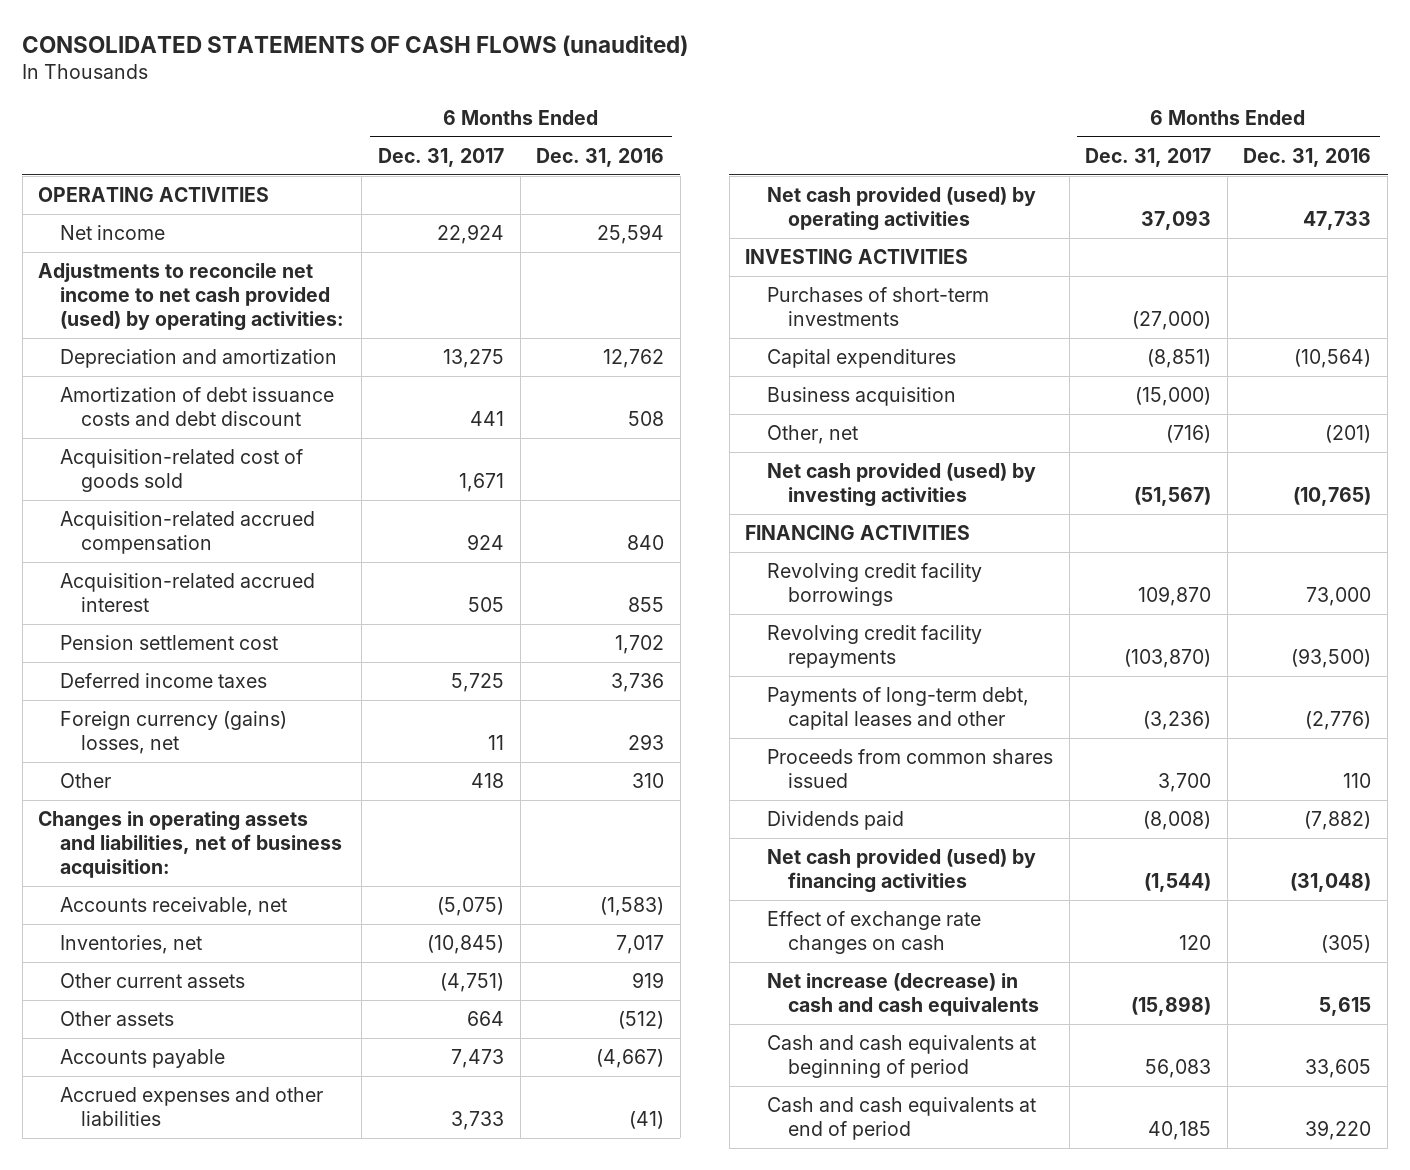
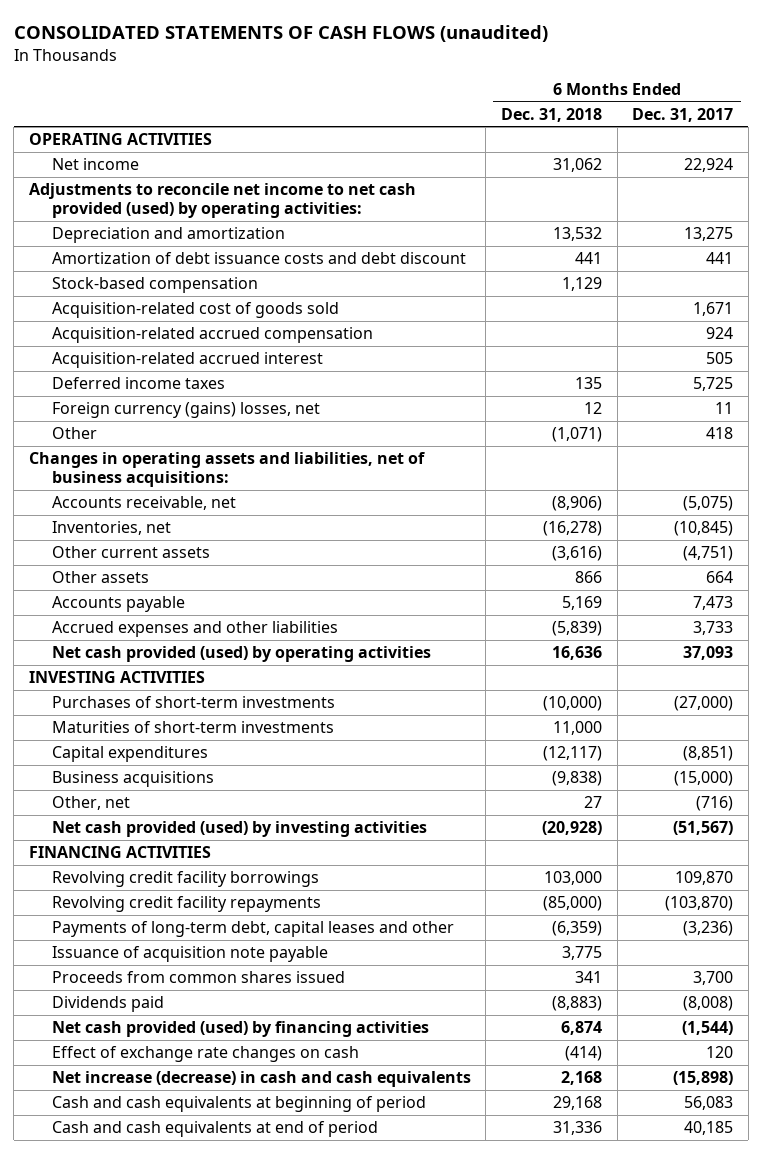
- | 6 Months Ended Dec. 31, 2017 | 6 Months Ended Dec. 31, 2016
+ | 6 Months Ended Dec. 31, 2018 | 6 Months Ended Dec. 31, 2017
+ Stock-based compensation | 1,129 |
- Pension settlement cost | | 1,702
- Changes in operating assets and liabilities, net of business acquisition:
+ Changes in operating assets and liabilities, net of business acquisitions:
+ Maturities of short-term investments | 11,000 |
- Business acquisition | (15,000) |
+ Business acquisitions | (9,838) | (15,000)
+ Issuance of acquisition note payable | 3,775 |

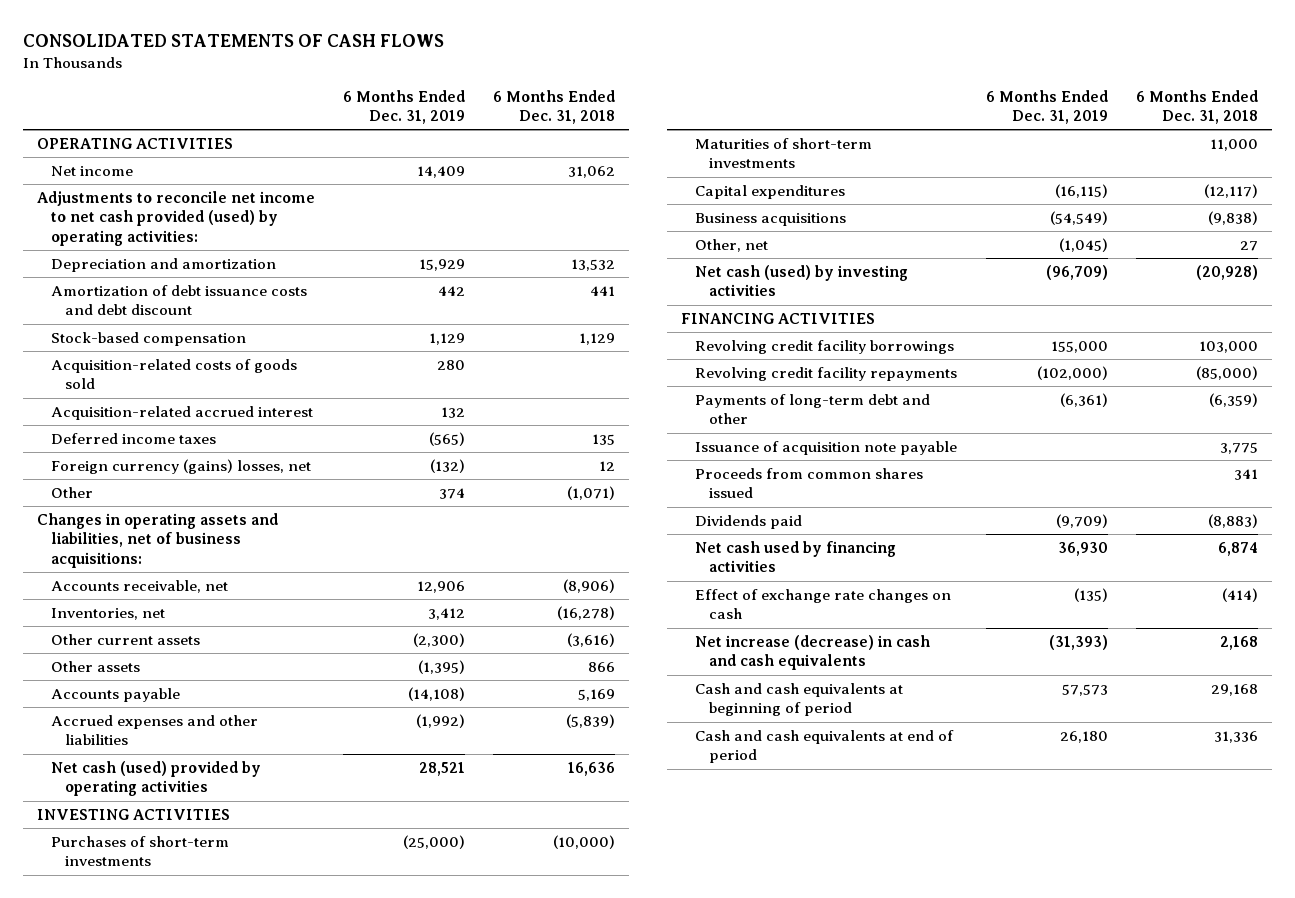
- CONSOLIDATED STATEMENTS OF CASH FLOWS (unaudited)
+ CONSOLIDATED STATEMENTS OF CASH FLOWS
- | 6 Months Ended Dec. 31, 2018 | 6 Months Ended Dec. 31, 2017
+ | 6 Months Ended Dec. 31, 2019 | 6 Months Ended Dec. 31, 2018
- Acquisition-related cost of goods sold | | 1,671
- Acquisition-related accrued compensation | | 924
+ Acquisition-related costs of goods sold | 280 |
- Net cash provided (used) by operating activities | 16,636 | 37,093
+ Net cash (used) provided by operating activities | 28,521 | 16,636
- Net cash provided (used) by investing activities | (20,928) | (51,567)
+ Net cash (used) by investing activities | (96,709) | (20,928)
- Payments of long-term debt, capital leases and other | (6,359) | (3,236)
+ Payments of long-term debt and other | (6,361) | (6,359)
- Net cash provided (used) by financing activities | 6,874 | (1,544)
+ Net cash used by financing activities | 36,930 | 6,874

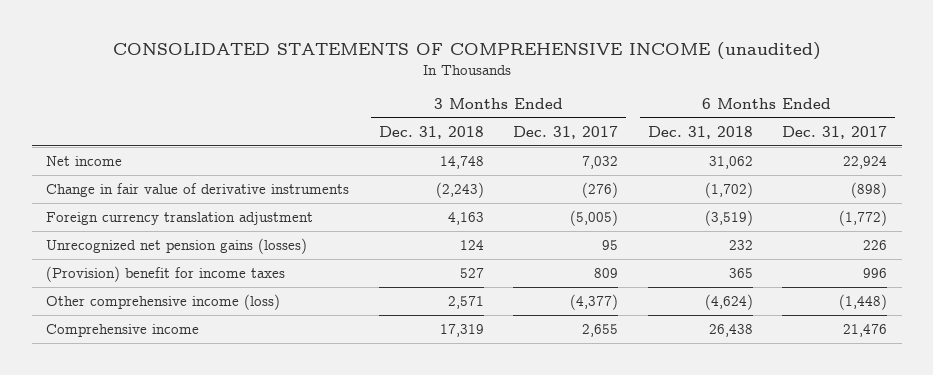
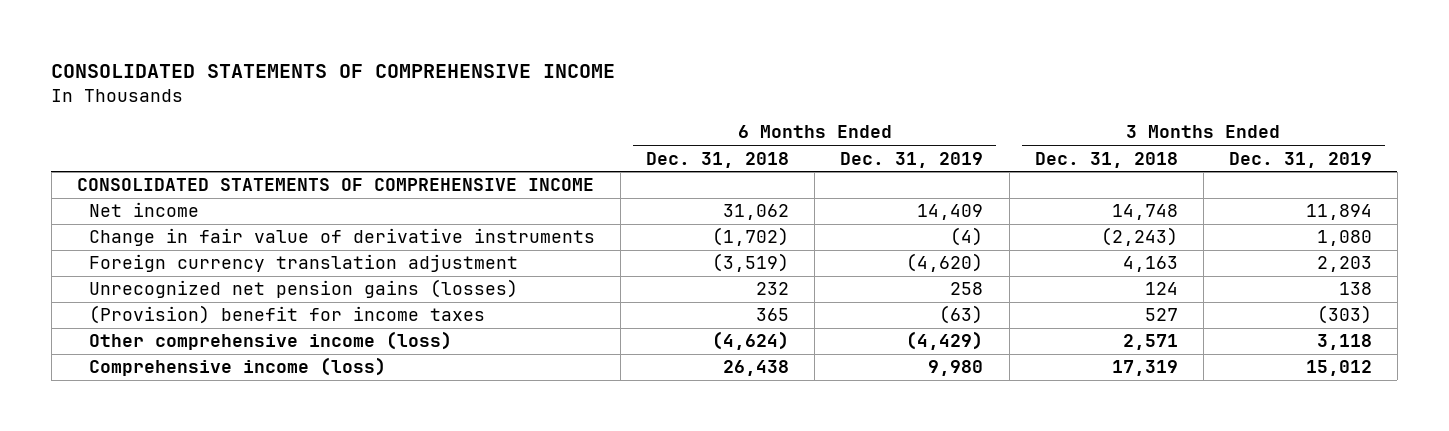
- CONSOLIDATED STATEMENTS OF COMPREHENSIVE INCOME (unaudited)
+ CONSOLIDATED STATEMENTS OF COMPREHENSIVE INCOME
- | 3 Months Ended Dec. 31, 2018 | 3 Months Ended Dec. 31, 2017 | 6 Months Ended Dec. 31, 2018 | 6 Months Ended Dec. 31, 2017
+ | 6 Months Ended Dec. 31, 2018 | 6 Months Ended Dec. 31, 2019 | 3 Months Ended Dec. 31, 2018 | 3 Months Ended Dec. 31, 2019
+ CONSOLIDATED STATEMENTS OF COMPREHENSIVE INCOME
- Comprehensive income | 17,319 | 2,655 | 26,438 | 21,476
+ Comprehensive income (loss) | 26,438 | 9,980 | 17,319 | 15,012

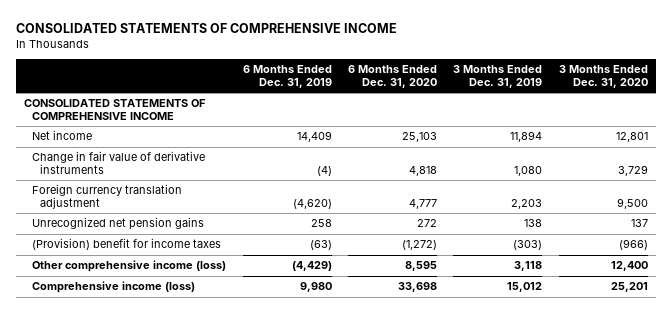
- | 6 Months Ended Dec. 31, 2018 | 6 Months Ended Dec. 31, 2019 | 3 Months Ended Dec. 31, 2018 | 3 Months Ended Dec. 31, 2019
+ | 6 Months Ended Dec. 31, 2019 | 6 Months Ended Dec. 31, 2020 | 3 Months Ended Dec. 31, 2019 | 3 Months Ended Dec. 31, 2020
- Unrecognized net pension gains (losses) | 232 | 258 | 124 | 138
+ Unrecognized net pension gains | 258 | 272 | 138 | 137

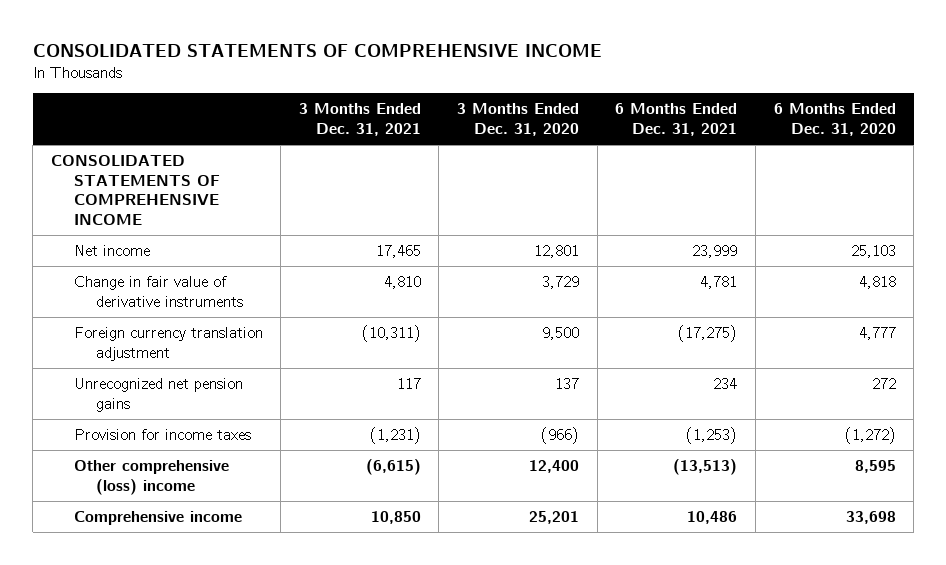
- | 6 Months Ended Dec. 31, 2019 | 6 Months Ended Dec. 31, 2020 | 3 Months Ended Dec. 31, 2019 | 3 Months Ended Dec. 31, 2020
+ | 3 Months Ended Dec. 31, 2021 | 3 Months Ended Dec. 31, 2020 | 6 Months Ended Dec. 31, 2021 | 6 Months Ended Dec. 31, 2020
- (Provision) benefit for income taxes | (63) | (1,272) | (303) | (966)
- Other comprehensive income (loss) | (4,429) | 8,595 | 3,118 | 12,400
- Comprehensive income (loss) | 9,980 | 33,698 | 15,012 | 25,201
+ Provision for income taxes | (1,231) | (966) | (1,253) | (1,272)
+ Other comprehensive (loss) income | (6,615) | 12,400 | (13,513) | 8,595
+ Comprehensive income | 10,850 | 25,201 | 10,486 | 33,698

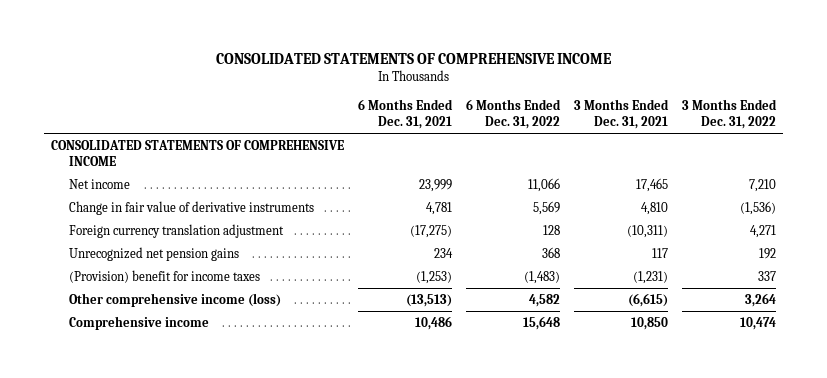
- | 3 Months Ended Dec. 31, 2021 | 3 Months Ended Dec. 31, 2020 | 6 Months Ended Dec. 31, 2021 | 6 Months Ended Dec. 31, 2020
+ | 6 Months Ended Dec. 31, 2021 | 6 Months Ended Dec. 31, 2022 | 3 Months Ended Dec. 31, 2021 | 3 Months Ended Dec. 31, 2022
- Provision for income taxes | (1,231) | (966) | (1,253) | (1,272)
- Other comprehensive (loss) income | (6,615) | 12,400 | (13,513) | 8,595
+ (Provision) benefit for income taxes | (1,253) | (1,483) | (1,231) | 337
+ Other comprehensive income (loss) | (13,513) | 4,582 | (6,615) | 3,264

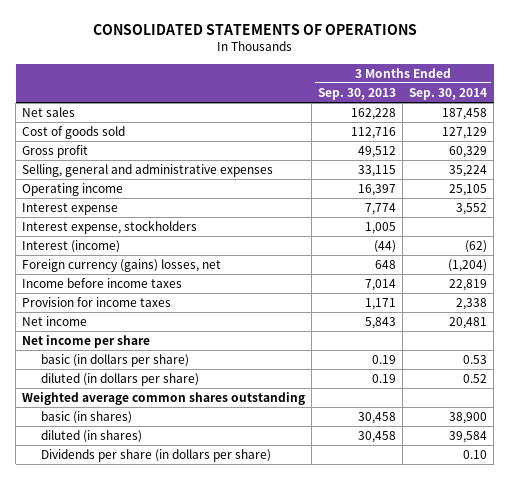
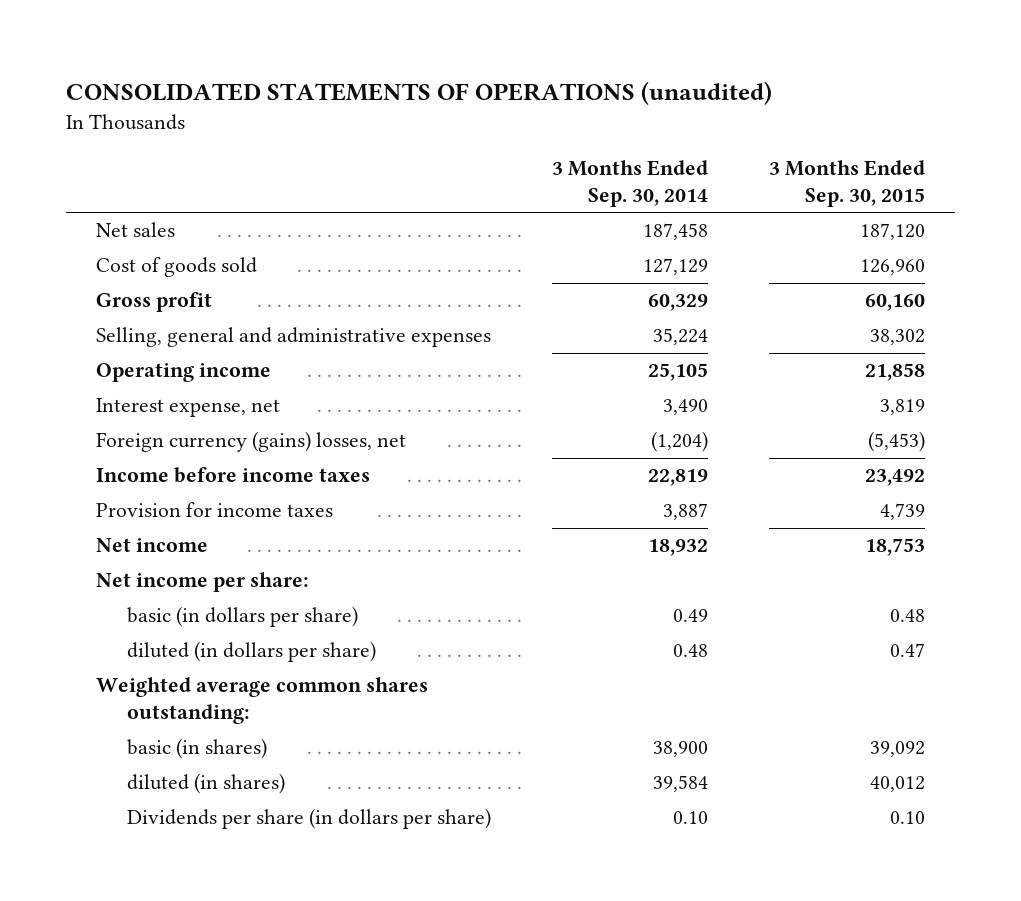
- CONSOLIDATED STATEMENTS OF OPERATIONS
+ CONSOLIDATED STATEMENTS OF OPERATIONS (unaudited)
- | 3 Months Ended Sep. 30, 2013 | 3 Months Ended Sep. 30, 2014
+ | 3 Months Ended Sep. 30, 2014 | 3 Months Ended Sep. 30, 2015
- Interest expense | 7,774 | 3,552
- Interest expense, stockholders | 1,005 |
- Interest (income) | (44) | (62)
+ Interest expense, net | 3,490 | 3,819
- Provision for income taxes | 1,171 | 2,338
- Net income | 5,843 | 20,481
- Net income per share
- basic (in dollars per share) | 0.19 | 0.53
- diluted (in dollars per share) | 0.19 | 0.52
- Weighted average common shares outstanding
+ Provision for income taxes | 3,887 | 4,739
+ Net income | 18,932 | 18,753
+ Net income per share:
+ basic (in dollars per share) | 0.49 | 0.48
+ diluted (in dollars per share) | 0.48 | 0.47
+ Weighted average common shares outstanding:

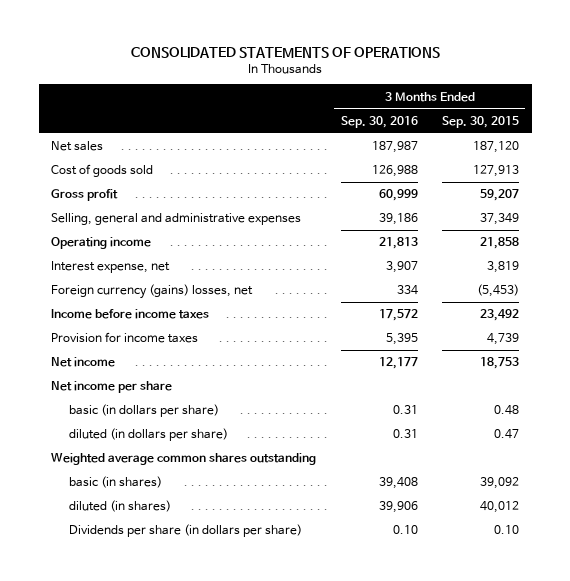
- CONSOLIDATED STATEMENTS OF OPERATIONS (unaudited)
+ CONSOLIDATED STATEMENTS OF OPERATIONS
- | 3 Months Ended Sep. 30, 2014 | 3 Months Ended Sep. 30, 2015
+ | 3 Months Ended Sep. 30, 2016 | 3 Months Ended Sep. 30, 2015
- Cost of goods sold | 127,129 | 126,960
- Gross profit | 60,329 | 60,160
- Selling, general and administrative expenses | 35,224 | 38,302
+ Cost of goods sold | 126,988 | 127,913
+ Gross profit | 60,999 | 59,207
+ Selling, general and administrative expenses | 39,186 | 37,349
- Net income per share:
+ Net income per share
- Weighted average common shares outstanding:
+ Weighted average common shares outstanding

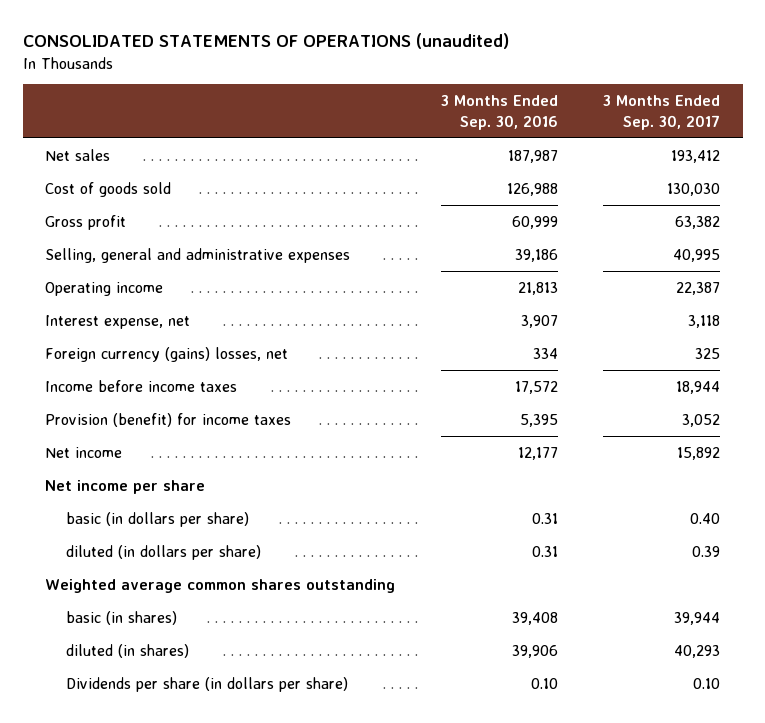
- CONSOLIDATED STATEMENTS OF OPERATIONS
+ CONSOLIDATED STATEMENTS OF OPERATIONS (unaudited)
- | 3 Months Ended Sep. 30, 2016 | 3 Months Ended Sep. 30, 2015
+ | 3 Months Ended Sep. 30, 2016 | 3 Months Ended Sep. 30, 2017
- Provision for income taxes | 5,395 | 4,739
+ Provision (benefit) for income taxes | 5,395 | 3,052

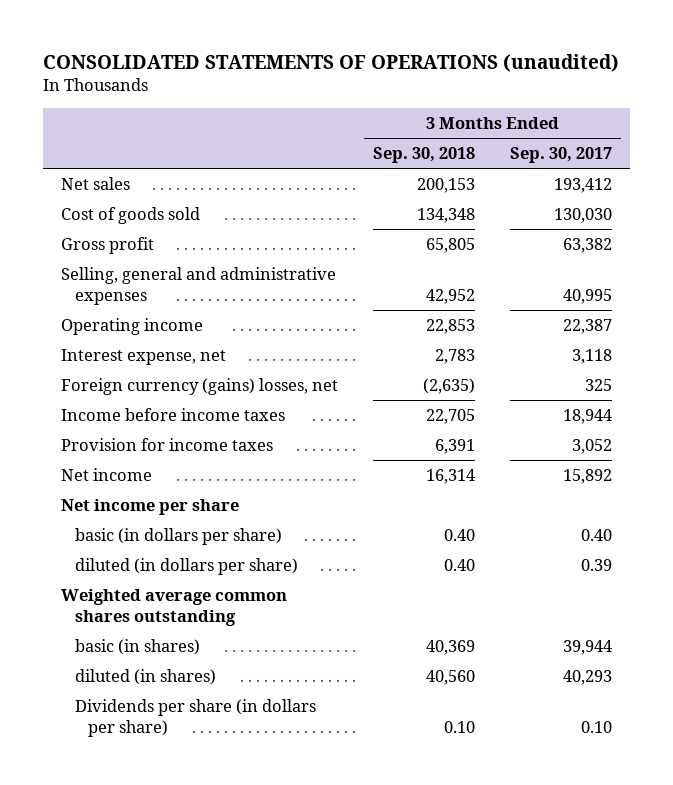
- | 3 Months Ended Sep. 30, 2016 | 3 Months Ended Sep. 30, 2017
+ | 3 Months Ended Sep. 30, 2018 | 3 Months Ended Sep. 30, 2017
- Provision (benefit) for income taxes | 5,395 | 3,052
+ Provision for income taxes | 6,391 | 3,052

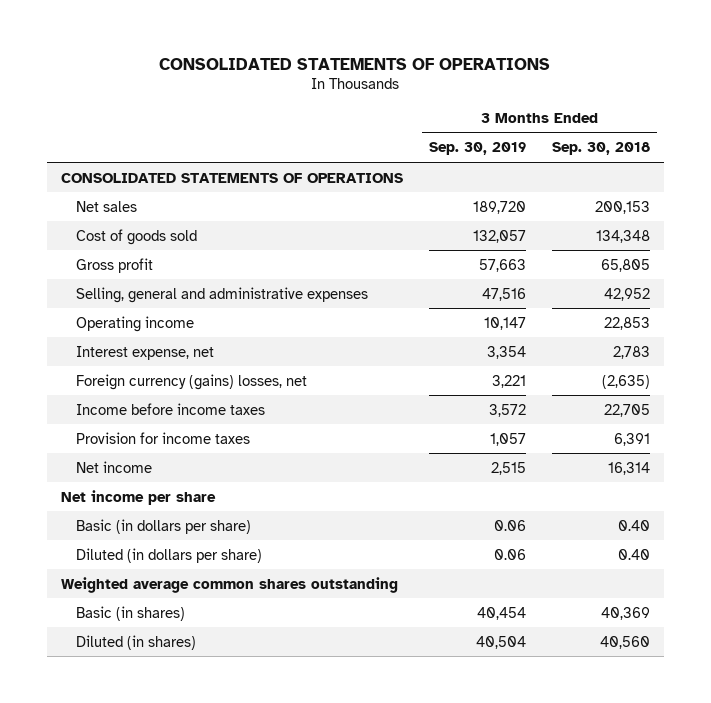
- CONSOLIDATED STATEMENTS OF OPERATIONS (unaudited)
+ CONSOLIDATED STATEMENTS OF OPERATIONS
- | 3 Months Ended Sep. 30, 2018 | 3 Months Ended Sep. 30, 2017
+ | 3 Months Ended Sep. 30, 2019 | 3 Months Ended Sep. 30, 2018
+ CONSOLIDATED STATEMENTS OF OPERATIONS
- basic (in dollars per share) | 0.40 | 0.40
- diluted (in dollars per share) | 0.40 | 0.39
+ Basic (in dollars per share) | 0.06 | 0.40
+ Diluted (in dollars per share) | 0.06 | 0.40
- basic (in shares) | 40,369 | 39,944
- diluted (in shares) | 40,560 | 40,293
- Dividends per share (in dollars per share) | 0.10 | 0.10
+ Basic (in shares) | 40,454 | 40,369
+ Diluted (in shares) | 40,504 | 40,560

